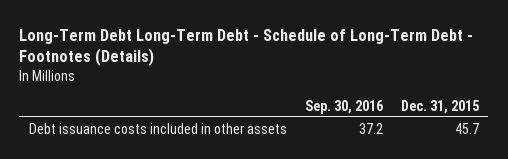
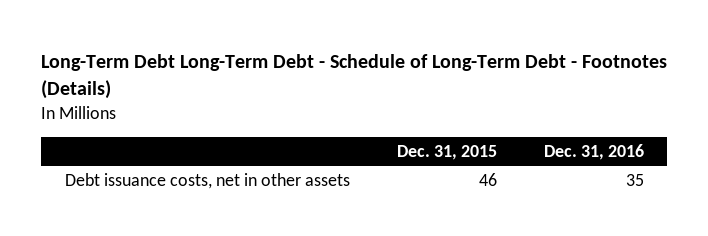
- | Sep. 30, 2016 | Dec. 31, 2015
+ | Dec. 31, 2015 | Dec. 31, 2016
- Debt issuance costs included in other assets | 37.2 | 45.7
+ Debt issuance costs, net in other assets | 46 | 35

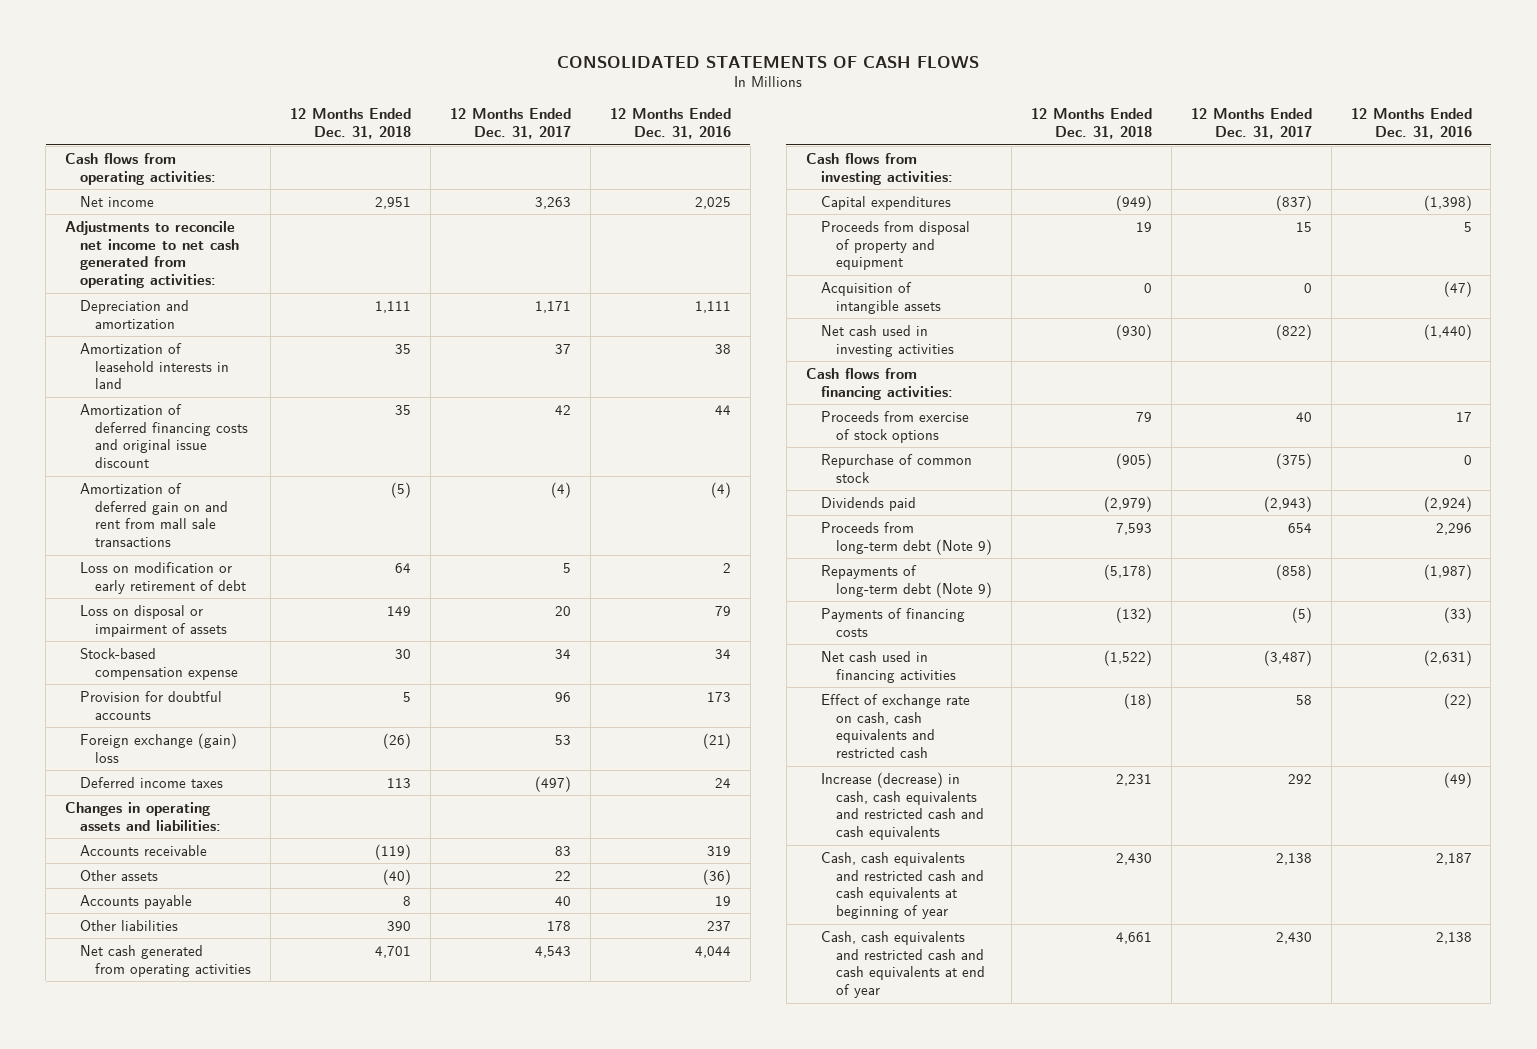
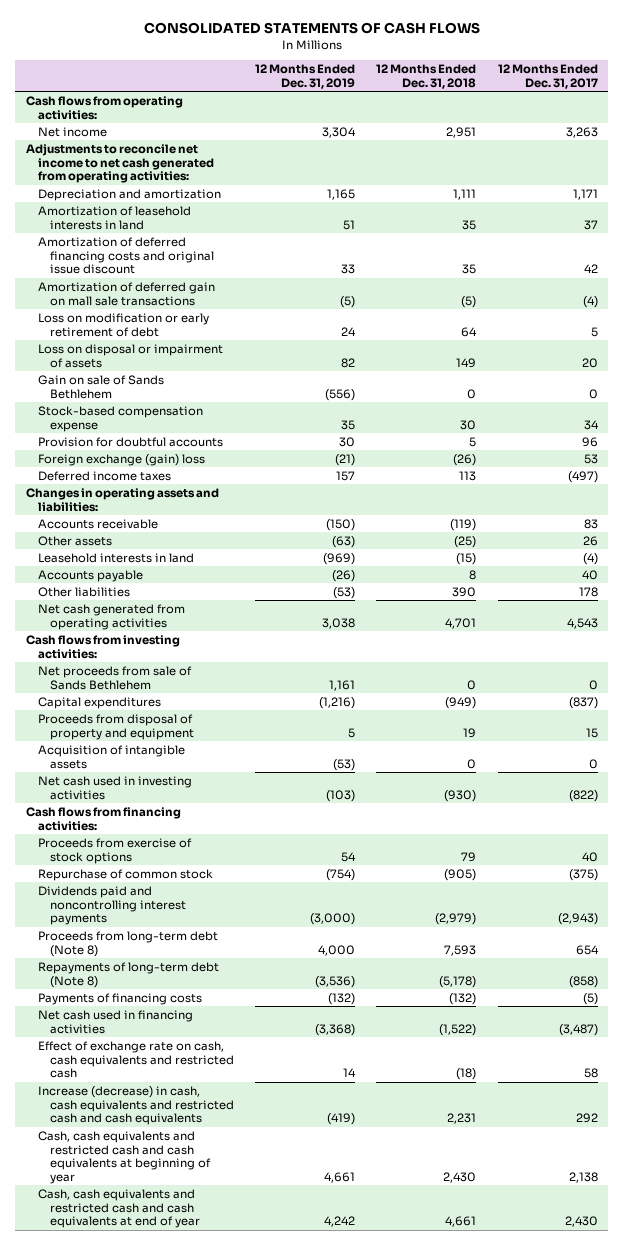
- | 12 Months Ended Dec. 31, 2018 | 12 Months Ended Dec. 31, 2017 | 12 Months Ended Dec. 31, 2016
+ | 12 Months Ended Dec. 31, 2019 | 12 Months Ended Dec. 31, 2018 | 12 Months Ended Dec. 31, 2017
- Amortization of deferred gain on and rent from mall sale transactions | (5) | (4) | (4)
+ Amortization of deferred gain on mall sale transactions | (5) | (5) | (4)
+ Gain on sale of Sands Bethlehem | (556) | 0 | 0
- Other assets | (40) | 22 | (36)
+ Other assets | (63) | (25) | 26
+ Leasehold interests in land | (969) | (15) | (4)
+ Net proceeds from sale of Sands Bethlehem | 1,161 | 0 | 0
- Dividends paid | (2,979) | (2,943) | (2,924)
- Proceeds from long-term debt (Note 9) | 7,593 | 654 | 2,296
- Repayments of long-term debt (Note 9) | (5,178) | (858) | (1,987)
+ Dividends paid and noncontrolling interest payments | (3,000) | (2,979) | (2,943)
+ Proceeds from long-term debt (Note 8) | 4,000 | 7,593 | 654
+ Repayments of long-term debt (Note 8) | (3,536) | (5,178) | (858)

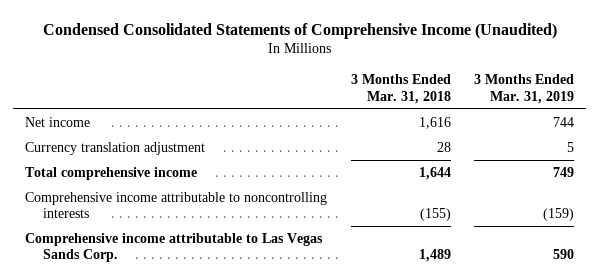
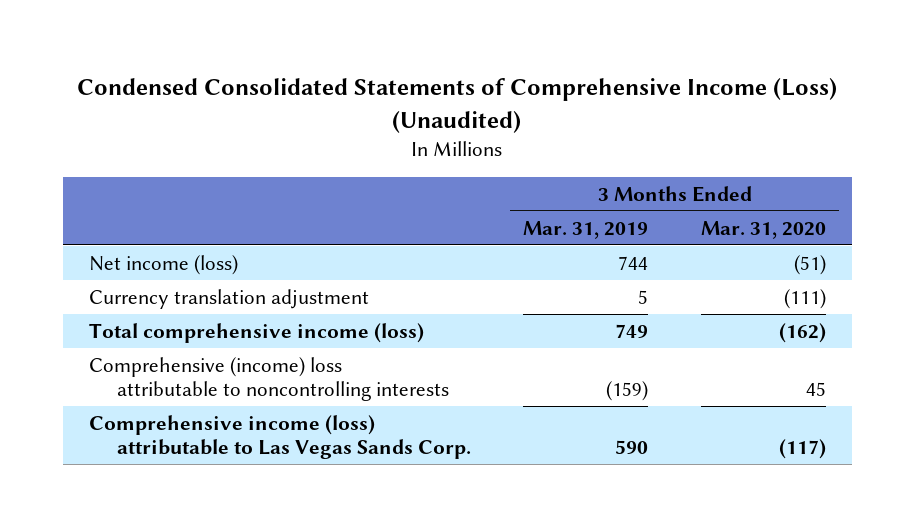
- Condensed Consolidated Statements of Comprehensive Income (Unaudited)
+ Condensed Consolidated Statements of Comprehensive Income (Loss) (Unaudited)
- | 3 Months Ended Mar. 31, 2018 | 3 Months Ended Mar. 31, 2019
+ | 3 Months Ended Mar. 31, 2019 | 3 Months Ended Mar. 31, 2020
- Net income | 1,616 | 744
+ Net income (loss) | 744 | (51)
- Total comprehensive income | 1,644 | 749
- Comprehensive income attributable to noncontrolling interests | (155) | (159)
- Comprehensive income attributable to Las Vegas Sands Corp. | 1,489 | 590
+ Total comprehensive income (loss) | 749 | (162)
+ Comprehensive (income) loss attributable to noncontrolling interests | (159) | 45
+ Comprehensive income (loss) attributable to Las Vegas Sands Corp. | 590 | (117)

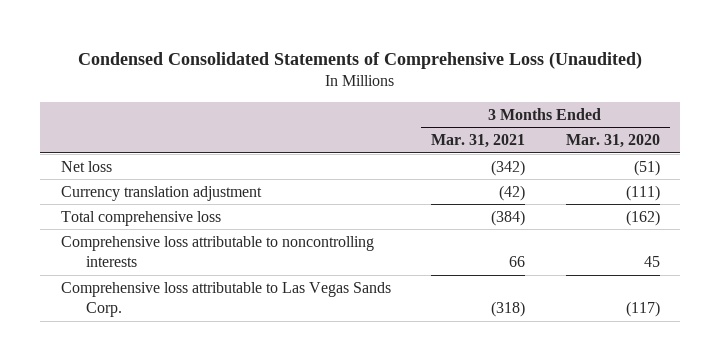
- Condensed Consolidated Statements of Comprehensive Income (Loss) (Unaudited)
+ Condensed Consolidated Statements of Comprehensive Loss (Unaudited)
- | 3 Months Ended Mar. 31, 2019 | 3 Months Ended Mar. 31, 2020
+ | 3 Months Ended Mar. 31, 2021 | 3 Months Ended Mar. 31, 2020
- Net income (loss) | 744 | (51)
+ Net loss | (342) | (51)
- Total comprehensive income (loss) | 749 | (162)
- Comprehensive (income) loss attributable to noncontrolling interests | (159) | 45
- Comprehensive income (loss) attributable to Las Vegas Sands Corp. | 590 | (117)
+ Total comprehensive loss | (384) | (162)
+ Comprehensive loss attributable to noncontrolling interests | 66 | 45
+ Comprehensive loss attributable to Las Vegas Sands Corp. | (318) | (117)

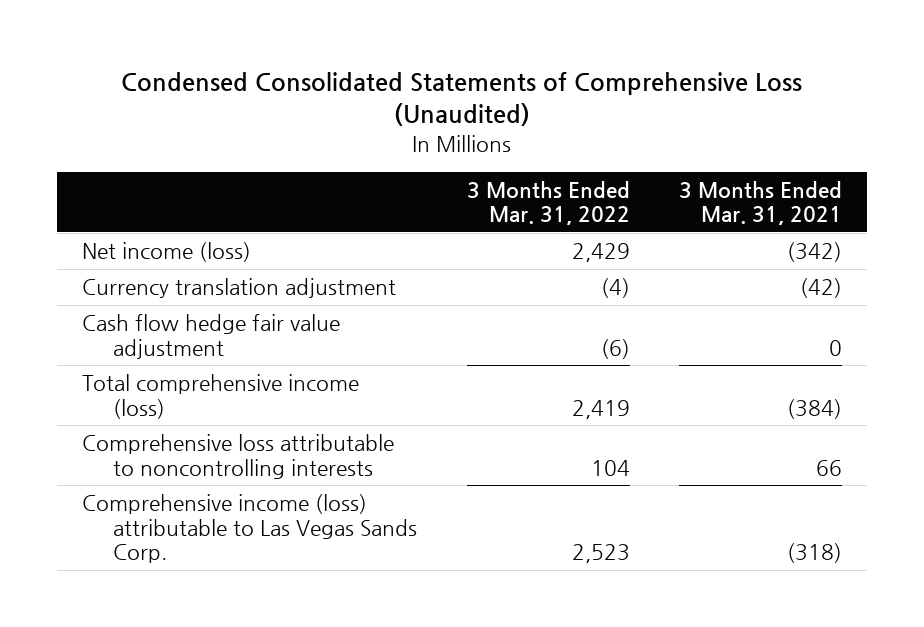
- | 3 Months Ended Mar. 31, 2021 | 3 Months Ended Mar. 31, 2020
+ | 3 Months Ended Mar. 31, 2022 | 3 Months Ended Mar. 31, 2021
- Net loss | (342) | (51)
+ Net income (loss) | 2,429 | (342)
- Total comprehensive loss | (384) | (162)
+ Cash flow hedge fair value adjustment | (6) | 0
+ Total comprehensive income (loss) | 2,419 | (384)
- Comprehensive loss attributable to Las Vegas Sands Corp. | (318) | (117)
+ Comprehensive income (loss) attributable to Las Vegas Sands Corp. | 2,523 | (318)

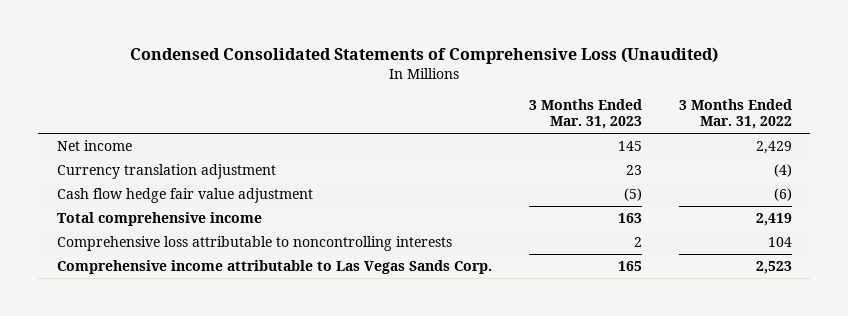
- | 3 Months Ended Mar. 31, 2022 | 3 Months Ended Mar. 31, 2021
+ | 3 Months Ended Mar. 31, 2023 | 3 Months Ended Mar. 31, 2022
- Net income (loss) | 2,429 | (342)
+ Net income | 145 | 2,429
- Total comprehensive income (loss) | 2,419 | (384)
+ Total comprehensive income | 163 | 2,419
- Comprehensive income (loss) attributable to Las Vegas Sands Corp. | 2,523 | (318)
+ Comprehensive income attributable to Las Vegas Sands Corp. | 165 | 2,523

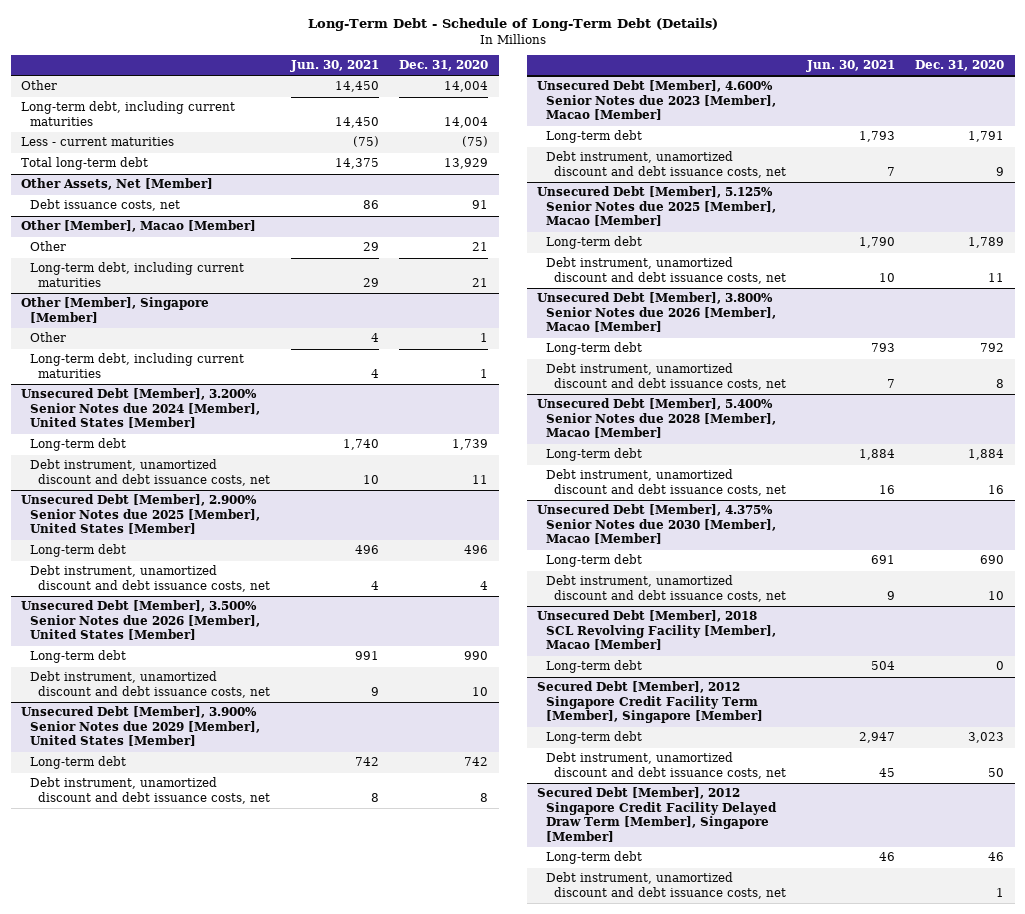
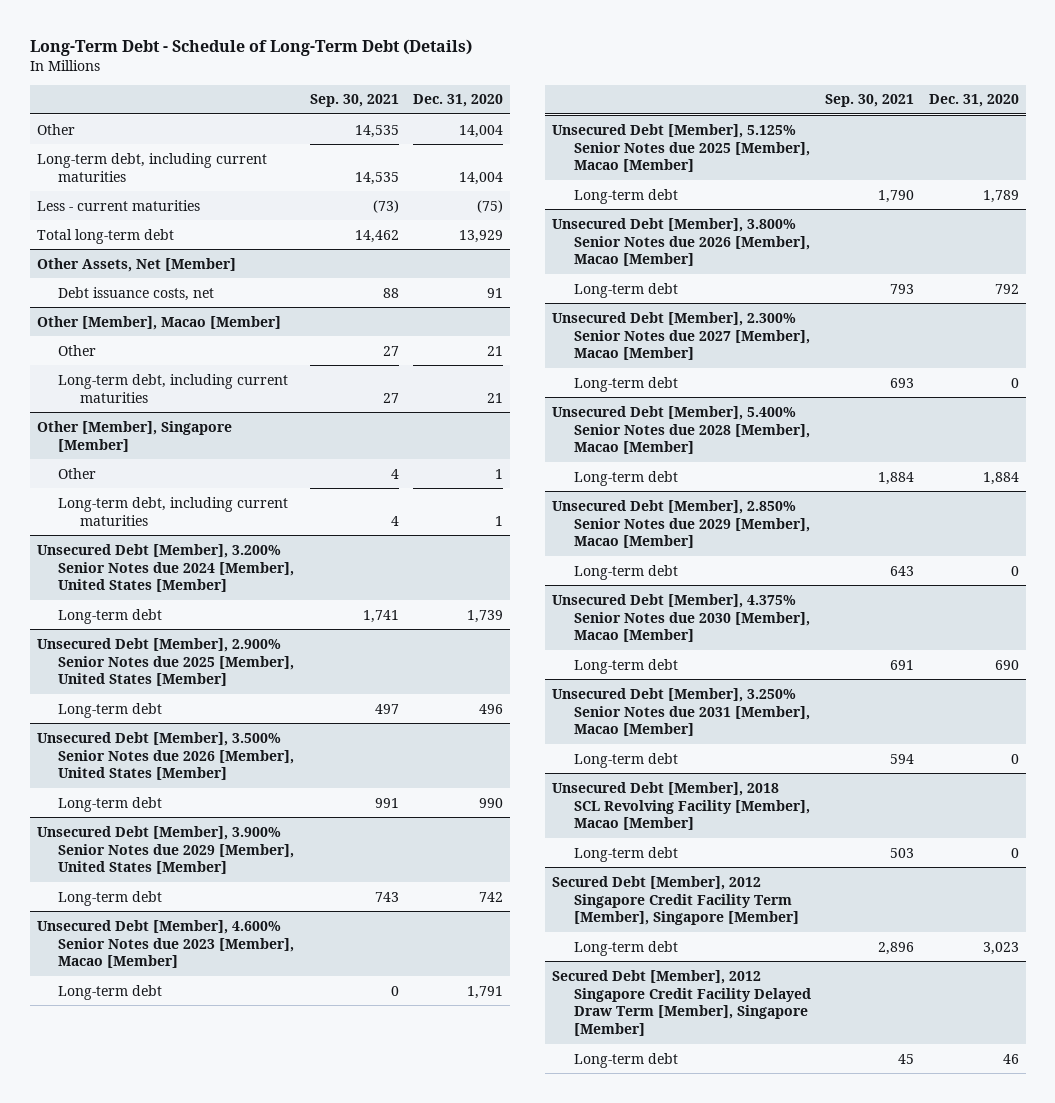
- | Jun. 30, 2021 | Dec. 31, 2020
+ | Sep. 30, 2021 | Dec. 31, 2020
@ Unsecured Debt [Member], 3.200% Senior Notes due 2024 [Member], United States [Member]
- Debt instrument, unamortized discount and debt issuance costs, net | 10 | 11
@ Unsecured Debt [Member], 2.900% Senior Notes due 2025 [Member], United States [Member]
- Debt instrument, unamortized discount and debt issuance costs, net | 4 | 4
@ Unsecured Debt [Member], 3.500% Senior Notes due 2026 [Member], United States [Member]
- Debt instrument, unamortized discount and debt issuance costs, net | 9 | 10
@ Unsecured Debt [Member], 3.900% Senior Notes due 2029 [Member], United States [Member]
- Debt instrument, unamortized discount and debt issuance costs, net | 8 | 8
@ Unsecured Debt [Member], 4.600% Senior Notes due 2023 [Member], Macao [Member]
- Debt instrument, unamortized discount and debt issuance costs, net | 7 | 9
@ Unsecured Debt [Member], 5.125% Senior Notes due 2025 [Member], Macao [Member]
- Debt instrument, unamortized discount and debt issuance costs, net | 10 | 11
@ Unsecured Debt [Member], 3.800% Senior Notes due 2026 [Member], Macao [Member]
- Debt instrument, unamortized discount and debt issuance costs, net | 7 | 8
+ Unsecured Debt [Member], 2.300% Senior Notes due 2027 [Member], Macao [Member]
+ Long-term debt | 693 | 0
@ Unsecured Debt [Member], 5.400% Senior Notes due 2028 [Member], Macao [Member]
- Debt instrument, unamortized discount and debt issuance costs, net | 16 | 16
+ Unsecured Debt [Member], 2.850% Senior Notes due 2029 [Member], Macao [Member]
+ Long-term debt | 643 | 0
@ Unsecured Debt [Member], 4.375% Senior Notes due 2030 [Member], Macao [Member]
- Debt instrument, unamortized discount and debt issuance costs, net | 9 | 10
+ Unsecured Debt [Member], 3.250% Senior Notes due 2031 [Member], Macao [Member]
+ Long-term debt | 594 | 0
@ Secured Debt [Member], 2012 Singapore Credit Facility Term [Member], Singapore [Member]
- Debt instrument, unamortized discount and debt issuance costs, net | 45 | 50
@ Secured Debt [Member], 2012 Singapore Credit Facility Delayed Draw Term [Member], Singapore [Member]
- Debt instrument, unamortized discount and debt issuance costs, net | | 1

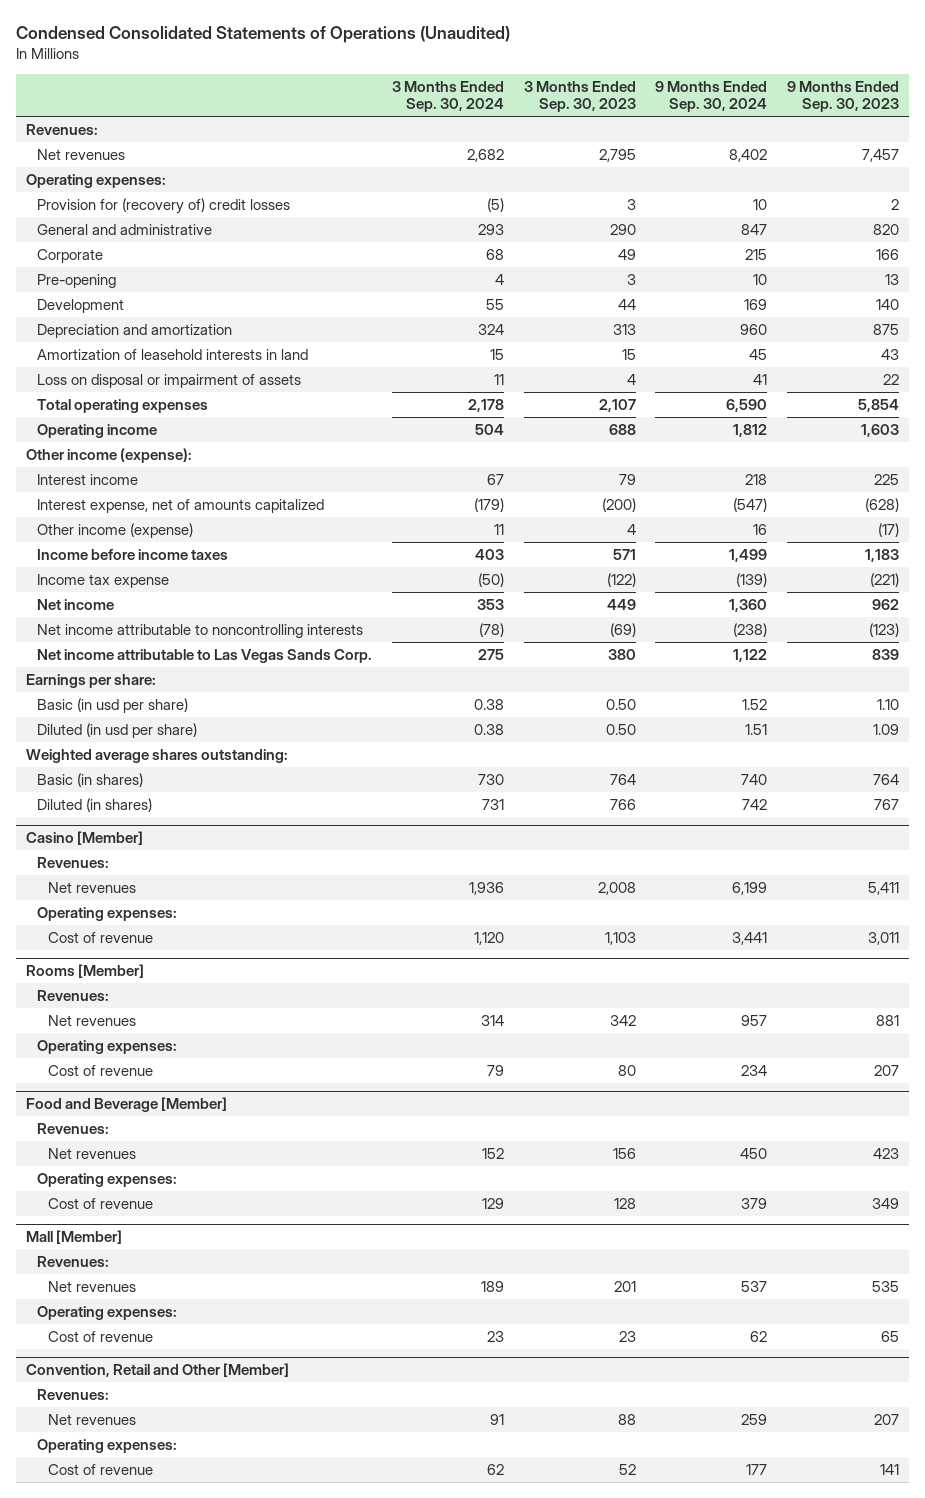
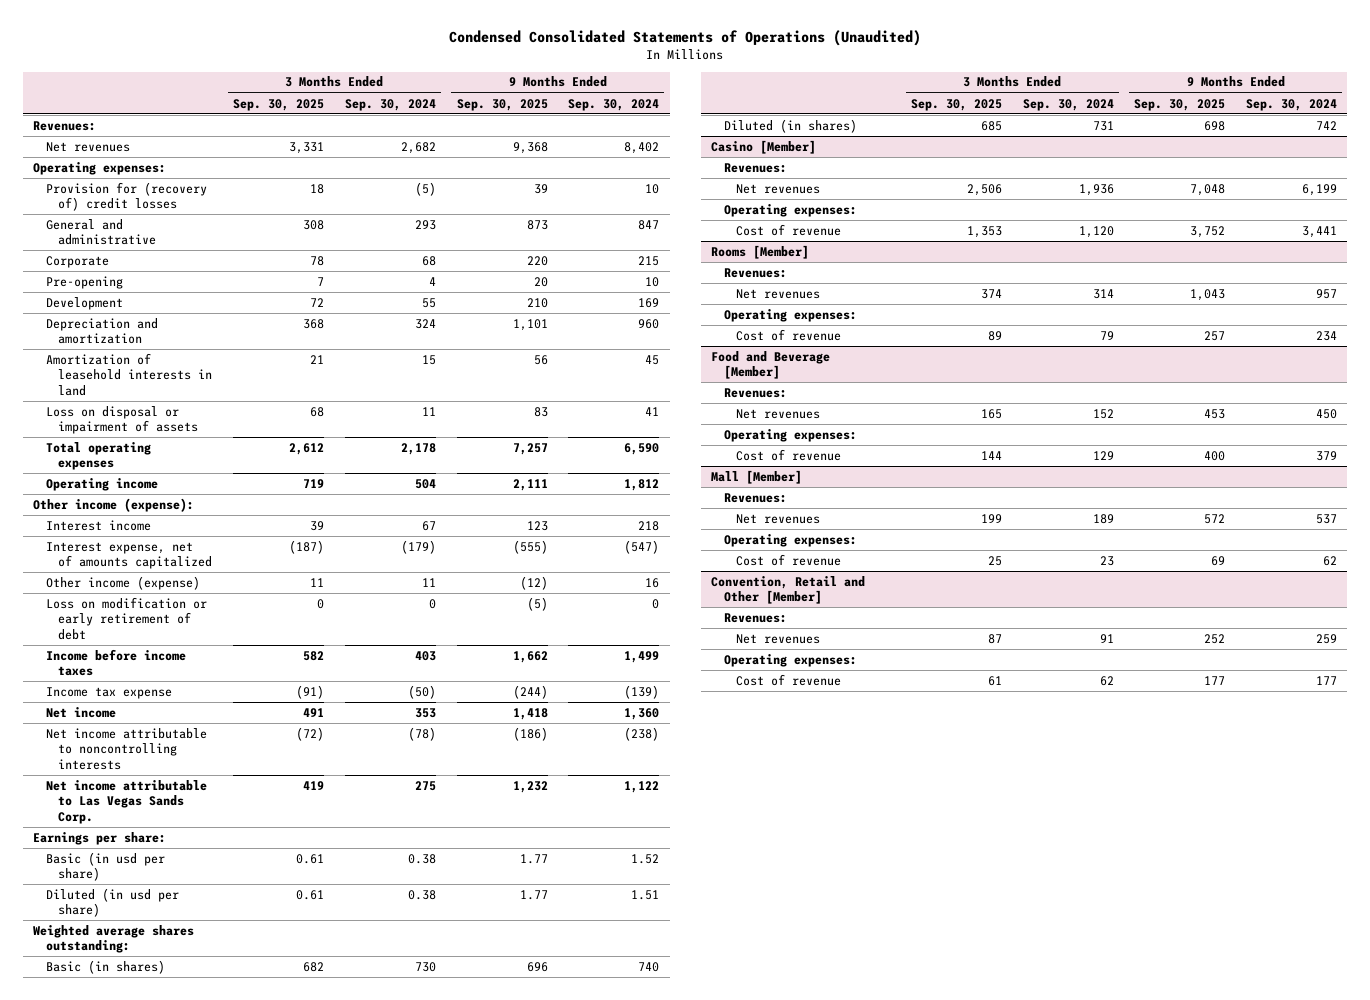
- | 3 Months Ended Sep. 30, 2024 | 3 Months Ended Sep. 30, 2023 | 9 Months Ended Sep. 30, 2024 | 9 Months Ended Sep. 30, 2023
+ | 3 Months Ended Sep. 30, 2025 | 3 Months Ended Sep. 30, 2024 | 9 Months Ended Sep. 30, 2025 | 9 Months Ended Sep. 30, 2024
+ Loss on modification or early retirement of debt | 0 | 0 | (5) | 0

